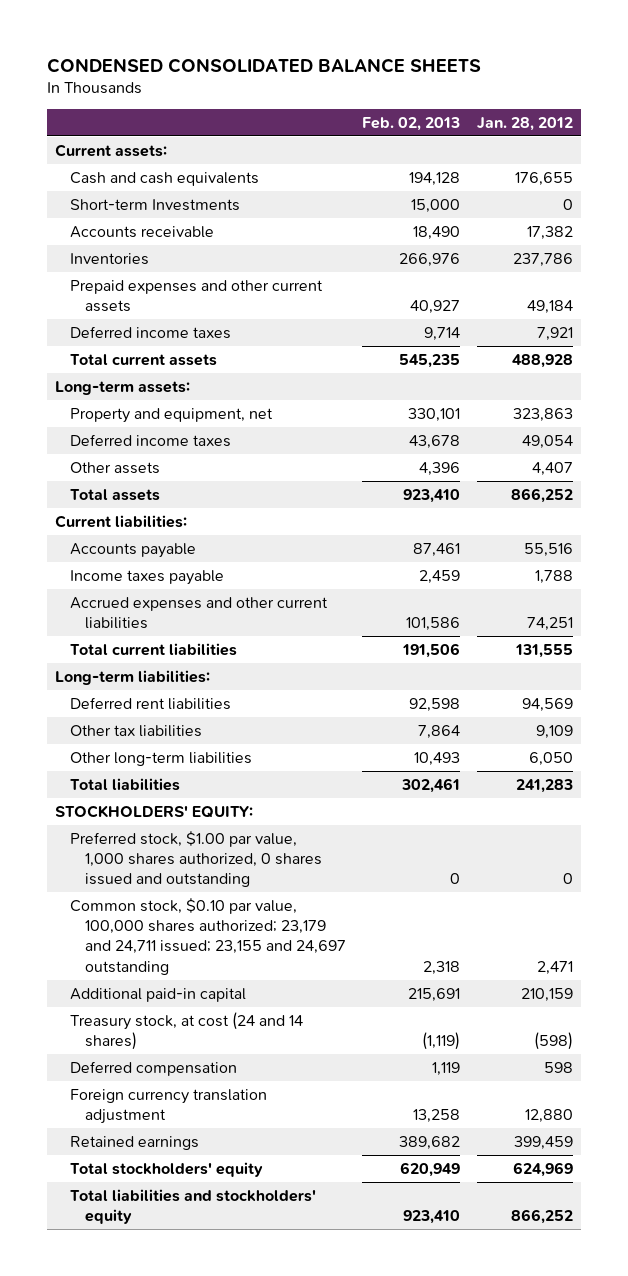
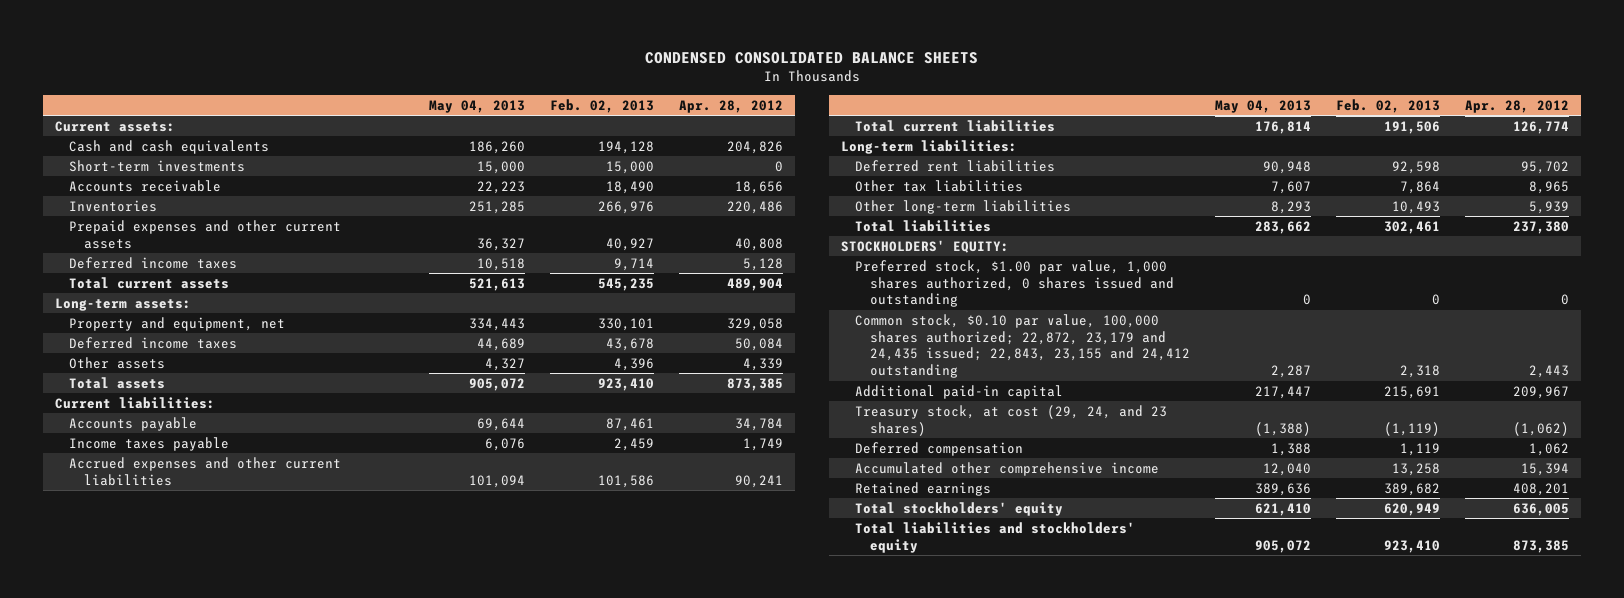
- | Feb. 02, 2013 | Jan. 28, 2012
+ | May 04, 2013 | Feb. 02, 2013 | Apr. 28, 2012
- Short-term Investments | 15,000 | 0
+ Short-term investments | 15,000 | 15,000 | 0
- Common stock, $0.10 par value, 100,000 shares authorized; 23,179 and 24,711 issued; 23,155 and 24,697 outstanding | 2,318 | 2,471
+ Common stock, $0.10 par value, 100,000 shares authorized; 22,872, 23,179 and 24,435 issued; 22,843, 23,155 and 24,412 outstanding | 2,287 | 2,318 | 2,443
- Treasury stock, at cost (24 and 14 shares) | (1,119) | (598)
+ Treasury stock, at cost (29, 24, and 23 shares) | (1,388) | (1,119) | (1,062)
- Foreign currency translation adjustment | 13,258 | 12,880
+ Accumulated other comprehensive income | 12,040 | 13,258 | 15,394

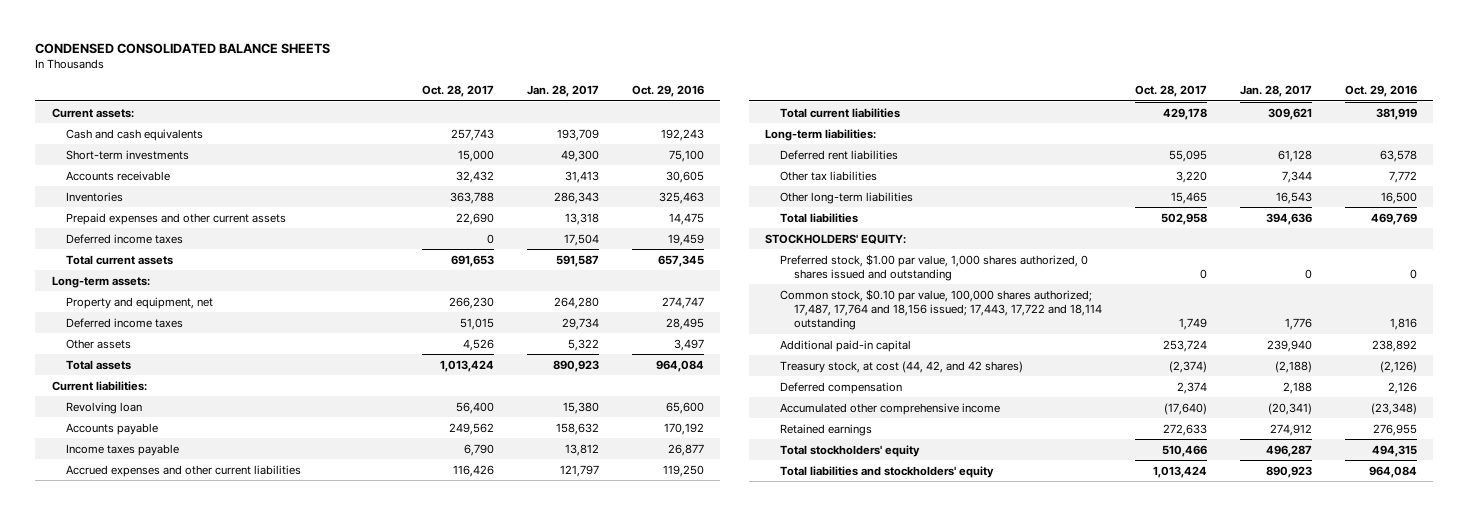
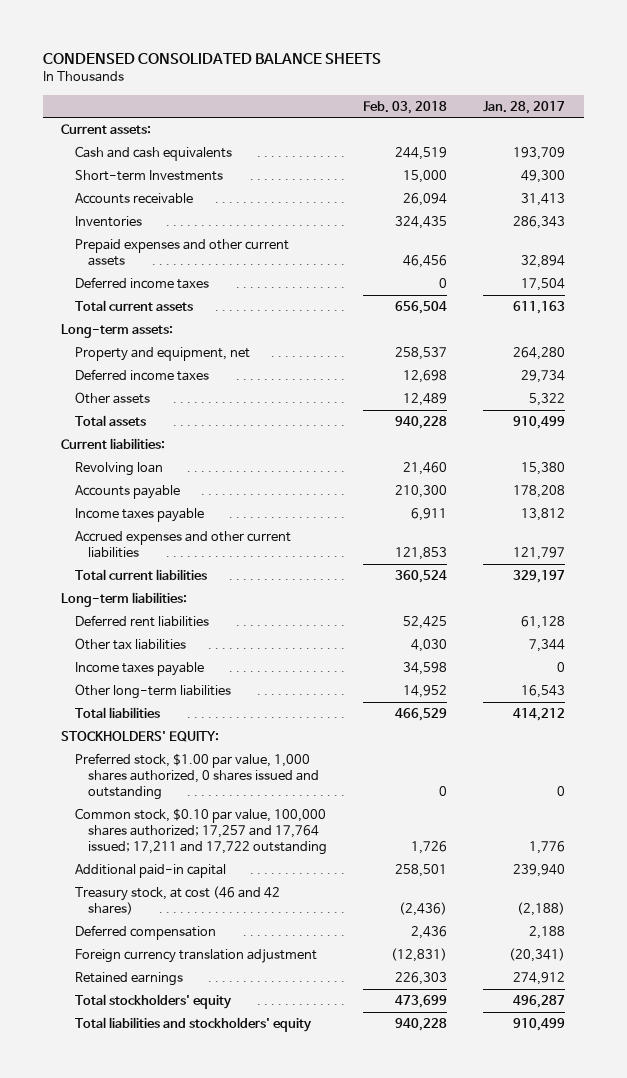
- | Oct. 28, 2017 | Jan. 28, 2017 | Oct. 29, 2016
+ | Feb. 03, 2018 | Jan. 28, 2017
- Short-term investments | 15,000 | 49,300 | 75,100
+ Short-term Investments | 15,000 | 49,300
- Prepaid expenses and other current assets | 22,690 | 13,318 | 14,475
+ Prepaid expenses and other current assets | 46,456 | 32,894
- Total current assets | 691,653 | 591,587 | 657,345
+ Total current assets | 656,504 | 611,163
- Total assets | 1,013,424 | 890,923 | 964,084
+ Total assets | 940,228 | 910,499
- Accounts payable | 249,562 | 158,632 | 170,192
+ Accounts payable | 210,300 | 178,208
- Total current liabilities | 429,178 | 309,621 | 381,919
+ Total current liabilities | 360,524 | 329,197
+ Income taxes payable | 34,598 | 0
- Total liabilities | 502,958 | 394,636 | 469,769
+ Total liabilities | 466,529 | 414,212
- Common stock, $0.10 par value, 100,000 shares authorized; 17,487, 17,764 and 18,156 issued; 17,443, 17,722 and 18,114 outstanding | 1,749 | 1,776 | 1,816
+ Common stock, $0.10 par value, 100,000 shares authorized; 17,257 and 17,764 issued; 17,211 and 17,722 outstanding | 1,726 | 1,776
- Treasury stock, at cost (44, 42, and 42 shares) | (2,374) | (2,188) | (2,126)
+ Treasury stock, at cost (46 and 42 shares) | (2,436) | (2,188)
- Accumulated other comprehensive income | (17,640) | (20,341) | (23,348)
+ Foreign currency translation adjustment | (12,831) | (20,341)
- Total liabilities and stockholders' equity | 1,013,424 | 890,923 | 964,084
+ Total liabilities and stockholders' equity | 940,228 | 910,499

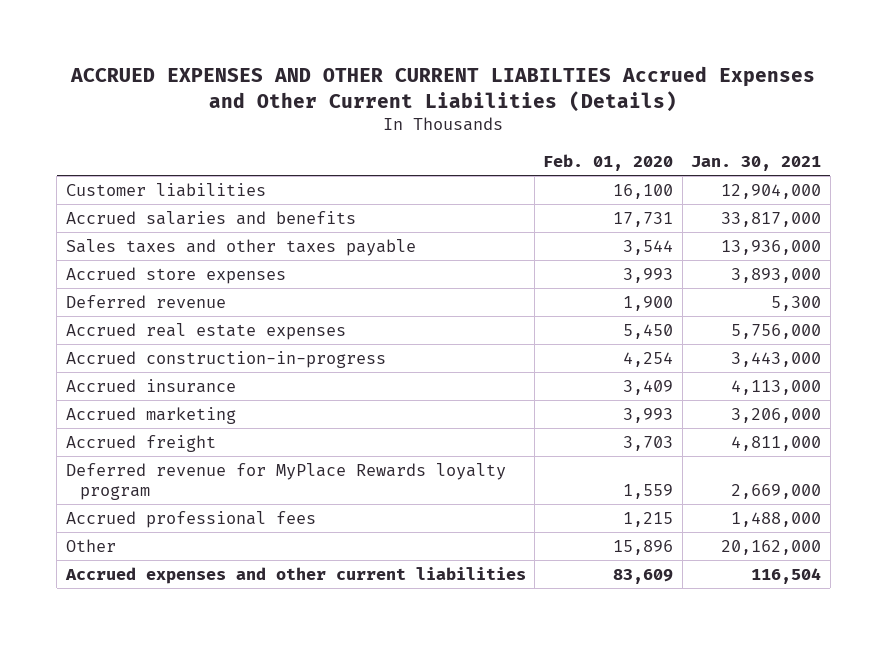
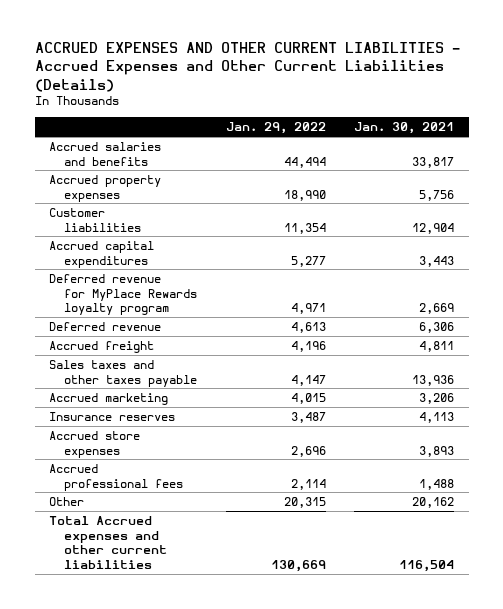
- ACCRUED EXPENSES AND OTHER CURRENT LIABILTIES Accrued Expenses and Other Current Liabilities (Details)
+ ACCRUED EXPENSES AND OTHER CURRENT LIABILITIES - Accrued Expenses and Other Current Liabilities (Details)
- | Feb. 01, 2020 | Jan. 30, 2021
+ | Jan. 29, 2022 | Jan. 30, 2021
- Customer liabilities | 16,100 | 12,904,000
- Accrued salaries and benefits | 17,731 | 33,817,000
- Sales taxes and other taxes payable | 3,544 | 13,936,000
- Accrued store expenses | 3,993 | 3,893,000
- Deferred revenue | 1,900 | 5,300
- Accrued real estate expenses | 5,450 | 5,756,000
- Accrued construction-in-progress | 4,254 | 3,443,000
- Accrued insurance | 3,409 | 4,113,000
- Accrued marketing | 3,993 | 3,206,000
- Accrued freight | 3,703 | 4,811,000
- Deferred revenue for MyPlace Rewards loyalty program | 1,559 | 2,669,000
- Accrued professional fees | 1,215 | 1,488,000
- Other | 15,896 | 20,162,000
- Accrued expenses and other current liabilities | 83,609 | 116,504
+ Accrued salaries and benefits | 44,494 | 33,817
+ Accrued property expenses | 18,990 | 5,756
+ Customer liabilities | 11,354 | 12,904
+ Accrued capital expenditures | 5,277 | 3,443
+ Deferred revenue for MyPlace Rewards loyalty program | 4,971 | 2,669
+ Deferred revenue | 4,613 | 6,306
+ Accrued freight | 4,196 | 4,811
+ Sales taxes and other taxes payable | 4,147 | 13,936
+ Accrued marketing | 4,015 | 3,206
+ Insurance reserves | 3,487 | 4,113
+ Accrued store expenses | 2,696 | 3,893
+ Accrued professional fees | 2,114 | 1,488
+ Other | 20,315 | 20,162
+ Total Accrued expenses and other current liabilities | 130,669 | 116,504

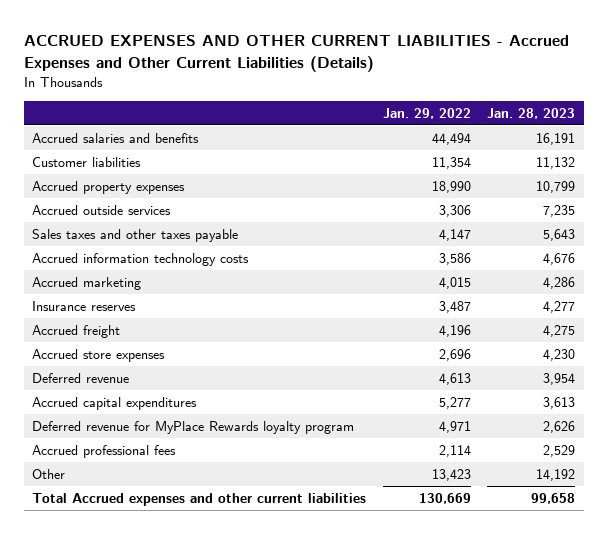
- | Jan. 29, 2022 | Jan. 30, 2021
+ | Jan. 29, 2022 | Jan. 28, 2023
moved down: Accrued property expenses | 18,990 | 10,799
+ Accrued outside services | 3,306 | 7,235
+ Accrued information technology costs | 3,586 | 4,676
moved down: Accrued freight | 4,196 | 4,275
moved down: Deferred revenue | 4,613 | 3,954
moved down: Accrued capital expenditures | 5,277 | 3,613
moved down: Deferred revenue for MyPlace Rewards loyalty program | 4,971 | 2,626
- Other | 20,315 | 20,162
+ Other | 13,423 | 14,192

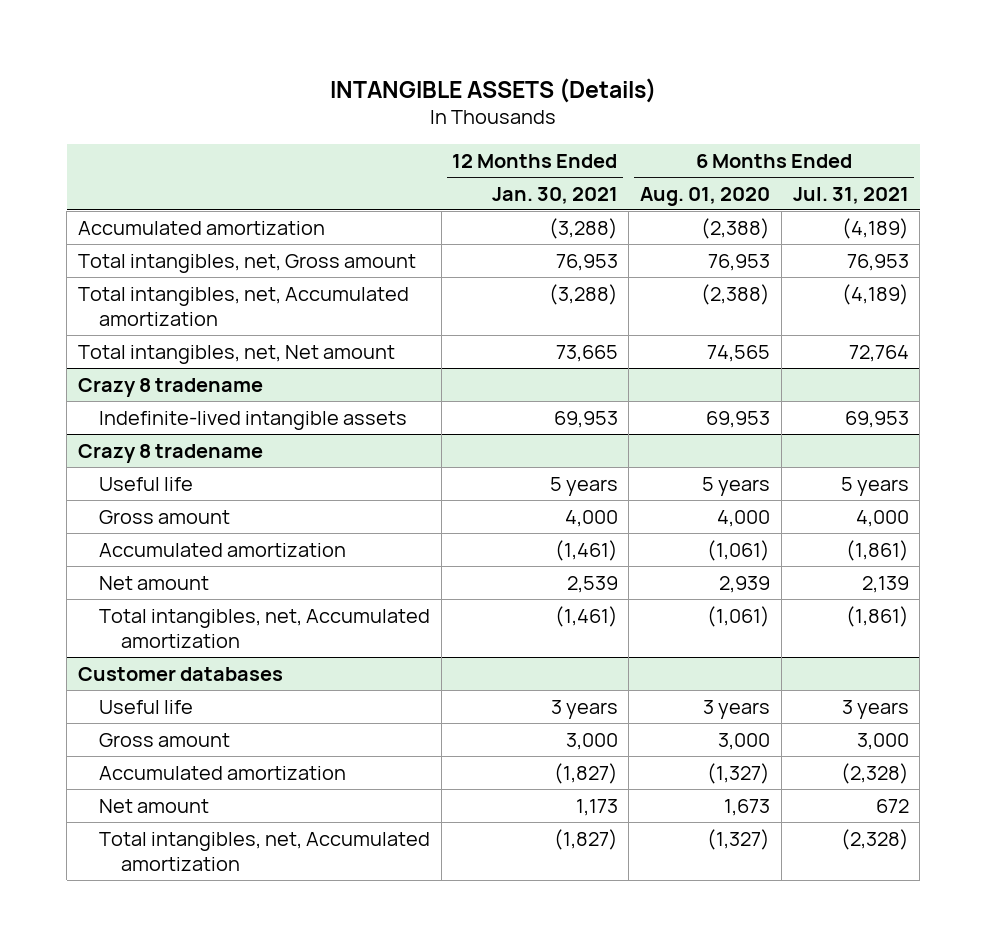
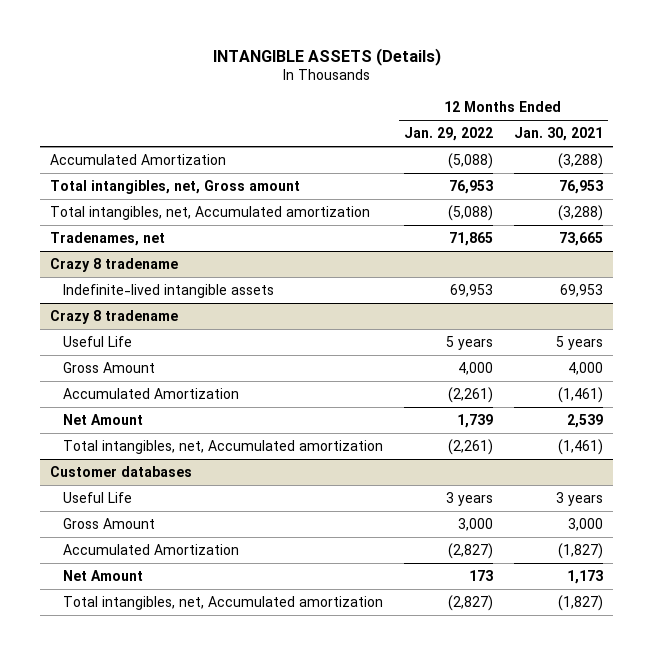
- | 12 Months Ended Jan. 30, 2021 | 6 Months Ended Aug. 01, 2020 | 6 Months Ended Jul. 31, 2021
+ | 12 Months Ended Jan. 29, 2022 | 12 Months Ended Jan. 30, 2021
- Accumulated amortization | (3,288) | (2,388) | (4,189)
+ Accumulated Amortization | (5,088) | (3,288)
- Total intangibles, net, Net amount | 73,665 | 74,565 | 72,764
+ Tradenames, net | 71,865 | 73,665
@ Crazy 8 tradename
- Useful life | 5 years | 5 years | 5 years
- Gross amount | 4,000 | 4,000 | 4,000
- Accumulated amortization | (1,461) | (1,061) | (1,861)
- Net amount | 2,539 | 2,939 | 2,139
+ Useful Life | 5 years | 5 years
+ Gross Amount | 4,000 | 4,000
+ Accumulated Amortization | (2,261) | (1,461)
+ Net Amount | 1,739 | 2,539
@ Customer databases
- Useful life | 3 years | 3 years | 3 years
- Gross amount | 3,000 | 3,000 | 3,000
- Accumulated amortization | (1,827) | (1,327) | (2,328)
- Net amount | 1,173 | 1,673 | 672
+ Useful Life | 3 years | 3 years
+ Gross Amount | 3,000 | 3,000
+ Accumulated Amortization | (2,827) | (1,827)
+ Net Amount | 173 | 1,173

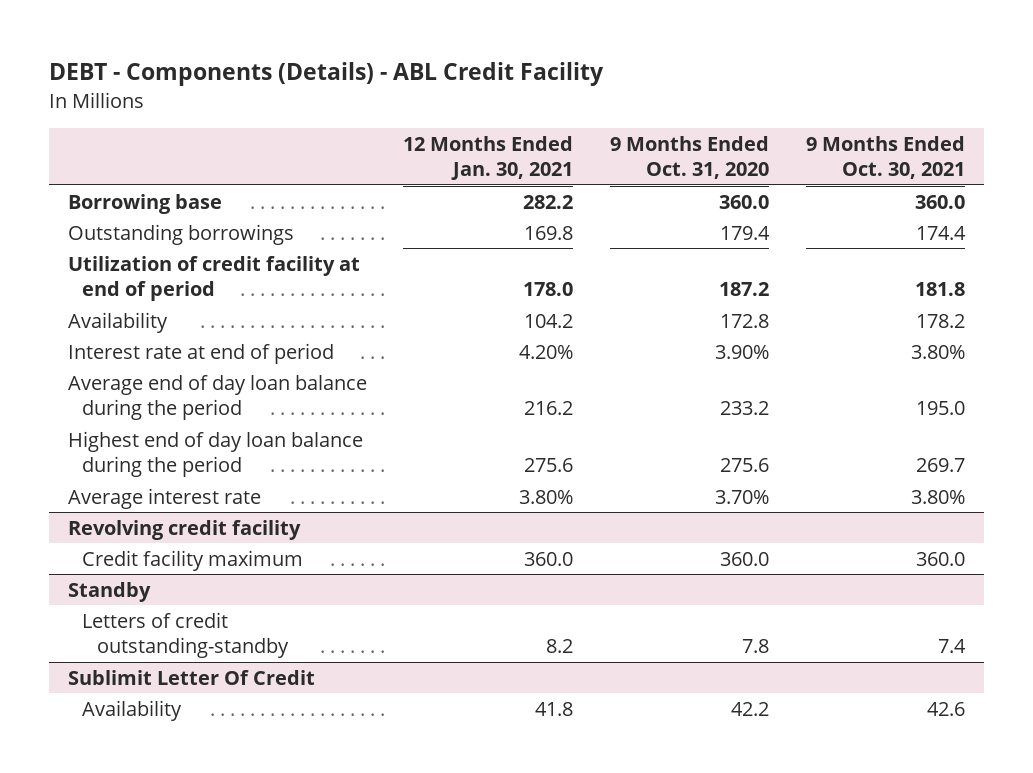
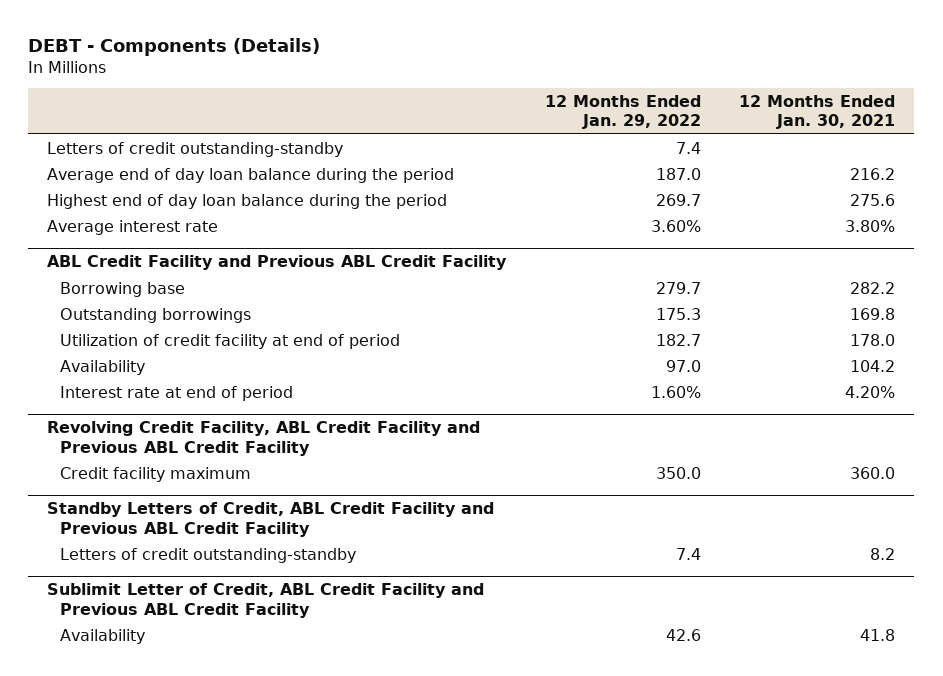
- DEBT - Components (Details) - ABL Credit Facility
+ DEBT - Components (Details)
- | 12 Months Ended Jan. 30, 2021 | 9 Months Ended Oct. 31, 2020 | 9 Months Ended Oct. 30, 2021
+ | 12 Months Ended Jan. 29, 2022 | 12 Months Ended Jan. 30, 2021
+ Letters of credit outstanding-standby | 7.4 |
moved up: Average end of day loan balance during the period | 187.0 | 216.2
moved up: Highest end of day loan balance during the period | 269.7 | 275.6
moved up: Average interest rate | 3.60% | 3.80%
+ ABL Credit Facility and Previous ABL Credit Facility
- Revolving credit facility
+ Revolving Credit Facility, ABL Credit Facility and Previous ABL Credit Facility
- Standby
+ Standby Letters of Credit, ABL Credit Facility and Previous ABL Credit Facility
- Sublimit Letter Of Credit
+ Sublimit Letter of Credit, ABL Credit Facility and Previous ABL Credit Facility

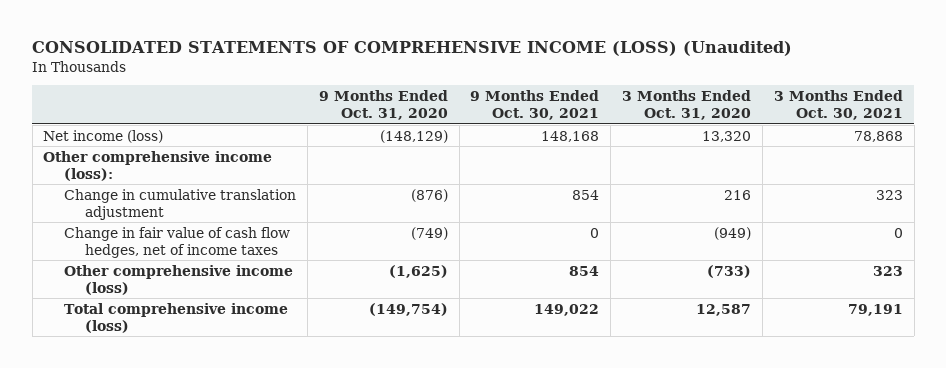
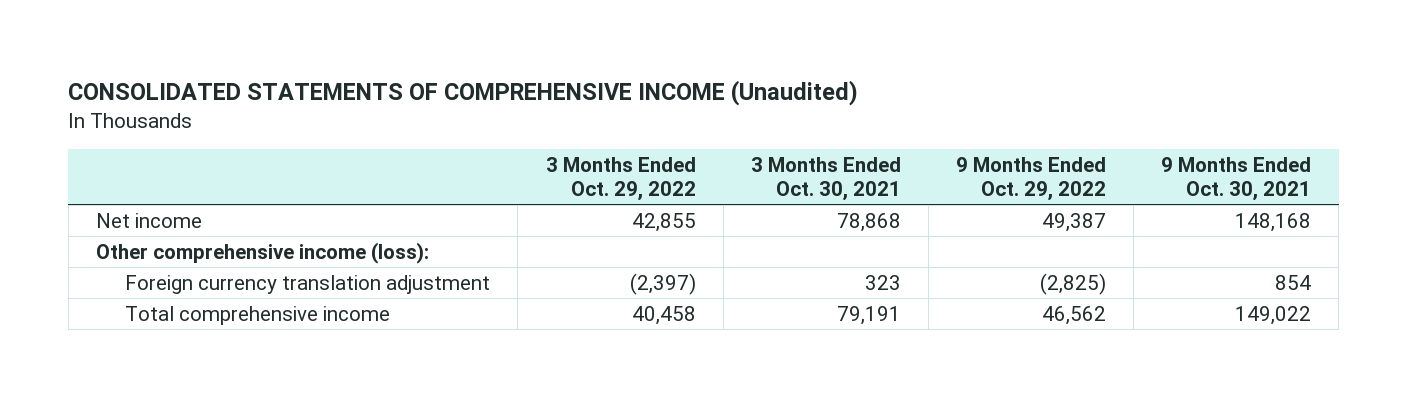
- CONSOLIDATED STATEMENTS OF COMPREHENSIVE INCOME (LOSS) (Unaudited)
+ CONSOLIDATED STATEMENTS OF COMPREHENSIVE INCOME (Unaudited)
- | 9 Months Ended Oct. 31, 2020 | 9 Months Ended Oct. 30, 2021 | 3 Months Ended Oct. 31, 2020 | 3 Months Ended Oct. 30, 2021
+ | 3 Months Ended Oct. 29, 2022 | 3 Months Ended Oct. 30, 2021 | 9 Months Ended Oct. 29, 2022 | 9 Months Ended Oct. 30, 2021
- Net income (loss) | (148,129) | 148,168 | 13,320 | 78,868
+ Net income | 42,855 | 78,868 | 49,387 | 148,168
- Change in cumulative translation adjustment | (876) | 854 | 216 | 323
- Change in fair value of cash flow hedges, net of income taxes | (749) | 0 | (949) | 0
- Other comprehensive income (loss) | (1,625) | 854 | (733) | 323
- Total comprehensive income (loss) | (149,754) | 149,022 | 12,587 | 79,191
+ Foreign currency translation adjustment | (2,397) | 323 | (2,825) | 854
+ Total comprehensive income | 40,458 | 79,191 | 46,562 | 149,022

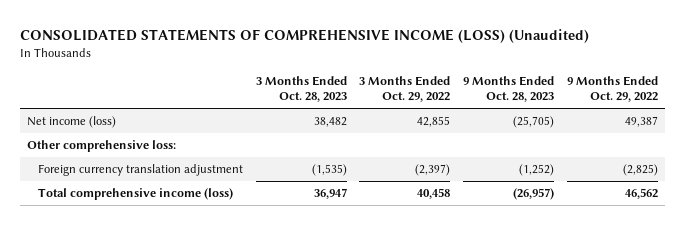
- CONSOLIDATED STATEMENTS OF COMPREHENSIVE INCOME (Unaudited)
+ CONSOLIDATED STATEMENTS OF COMPREHENSIVE INCOME (LOSS) (Unaudited)
- | 3 Months Ended Oct. 29, 2022 | 3 Months Ended Oct. 30, 2021 | 9 Months Ended Oct. 29, 2022 | 9 Months Ended Oct. 30, 2021
+ | 3 Months Ended Oct. 28, 2023 | 3 Months Ended Oct. 29, 2022 | 9 Months Ended Oct. 28, 2023 | 9 Months Ended Oct. 29, 2022
- Net income | 42,855 | 78,868 | 49,387 | 148,168
- Other comprehensive income (loss):
+ Net income (loss) | 38,482 | 42,855 | (25,705) | 49,387
+ Other comprehensive loss:
- Total comprehensive income | 40,458 | 79,191 | 46,562 | 149,022
+ Total comprehensive income (loss) | 36,947 | 40,458 | (26,957) | 46,562

